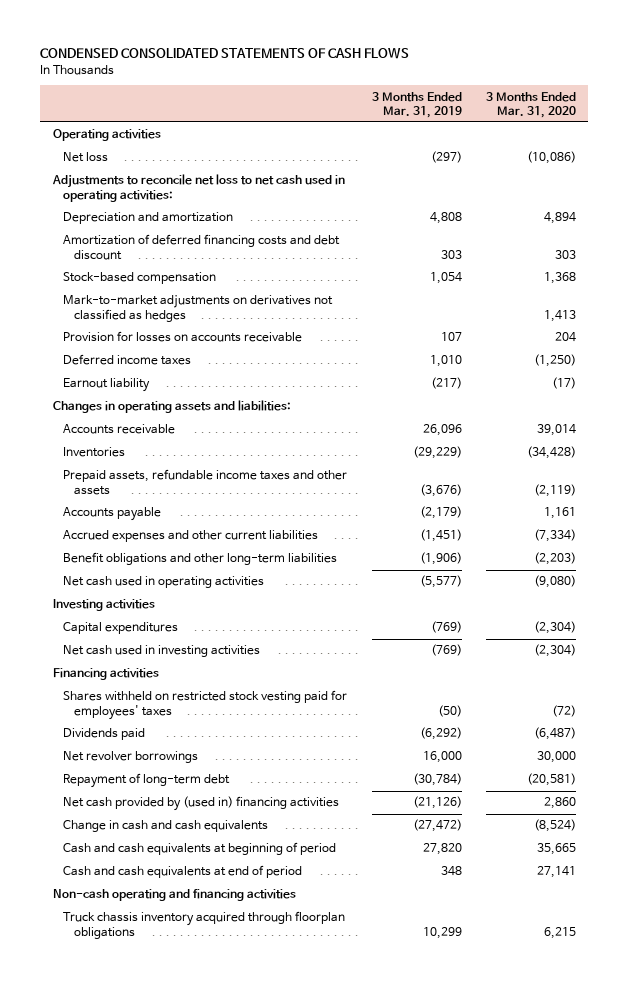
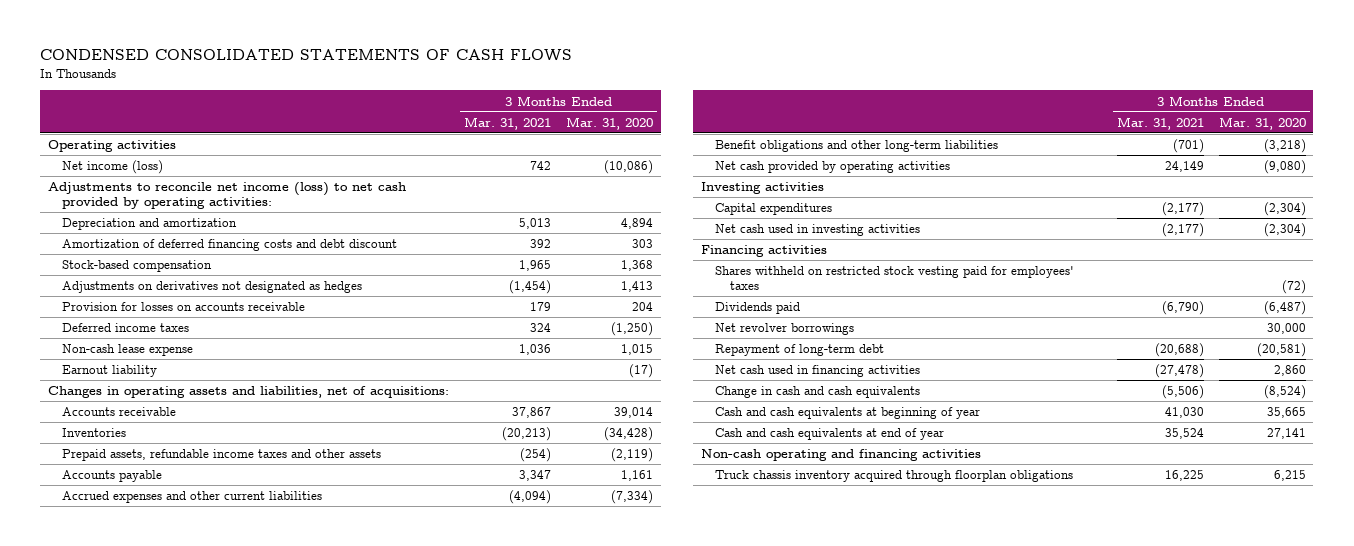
- | 3 Months Ended Mar. 31, 2019 | 3 Months Ended Mar. 31, 2020
+ | 3 Months Ended Mar. 31, 2021 | 3 Months Ended Mar. 31, 2020
- Net loss | (297) | (10,086)
- Adjustments to reconcile net loss to net cash used in operating activities:
+ Net income (loss) | 742 | (10,086)
+ Adjustments to reconcile net income (loss) to net cash provided by operating activities:
- Mark-to-market adjustments on derivatives not classified as hedges | | 1,413
+ Adjustments on derivatives not designated as hedges | (1,454) | 1,413
+ Non-cash lease expense | 1,036 | 1,015
- Changes in operating assets and liabilities:
+ Changes in operating assets and liabilities, net of acquisitions:
- Benefit obligations and other long-term liabilities | (1,906) | (2,203)
- Net cash used in operating activities | (5,577) | (9,080)
+ Benefit obligations and other long-term liabilities | (701) | (3,218)
+ Net cash provided by operating activities | 24,149 | (9,080)
- Net cash provided by (used in) financing activities | (21,126) | 2,860
+ Net cash used in financing activities | (27,478) | 2,860
- Cash and cash equivalents at beginning of period | 27,820 | 35,665
- Cash and cash equivalents at end of period | 348 | 27,141
+ Cash and cash equivalents at beginning of year | 41,030 | 35,665
+ Cash and cash equivalents at end of year | 35,524 | 27,141

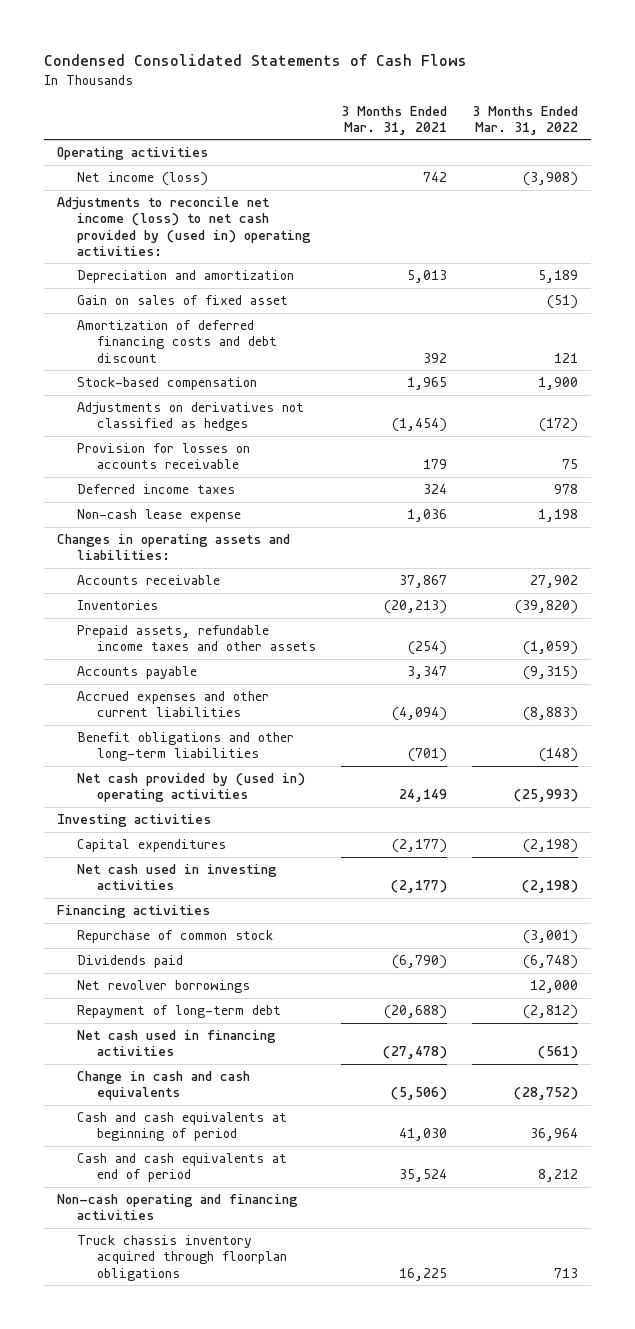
- CONDENSED CONSOLIDATED STATEMENTS OF CASH FLOWS
+ Condensed Consolidated Statements of Cash Flows
- | 3 Months Ended Mar. 31, 2021 | 3 Months Ended Mar. 31, 2020
+ | 3 Months Ended Mar. 31, 2021 | 3 Months Ended Mar. 31, 2022
- Adjustments to reconcile net income (loss) to net cash provided by operating activities:
+ Adjustments to reconcile net income (loss) to net cash provided by (used in) operating activities:
+ Gain on sales of fixed asset | | (51)
- Adjustments on derivatives not designated as hedges | (1,454) | 1,413
+ Adjustments on derivatives not classified as hedges | (1,454) | (172)
- Earnout liability | | (17)
- Changes in operating assets and liabilities, net of acquisitions:
+ Changes in operating assets and liabilities:
- Net cash provided by operating activities | 24,149 | (9,080)
+ Net cash provided by (used in) operating activities | 24,149 | (25,993)
- Shares withheld on restricted stock vesting paid for employees' taxes | | (72)
+ Repurchase of common stock | | (3,001)
- Cash and cash equivalents at beginning of year | 41,030 | 35,665
- Cash and cash equivalents at end of year | 35,524 | 27,141
+ Cash and cash equivalents at beginning of period | 41,030 | 36,964
+ Cash and cash equivalents at end of period | 35,524 | 8,212

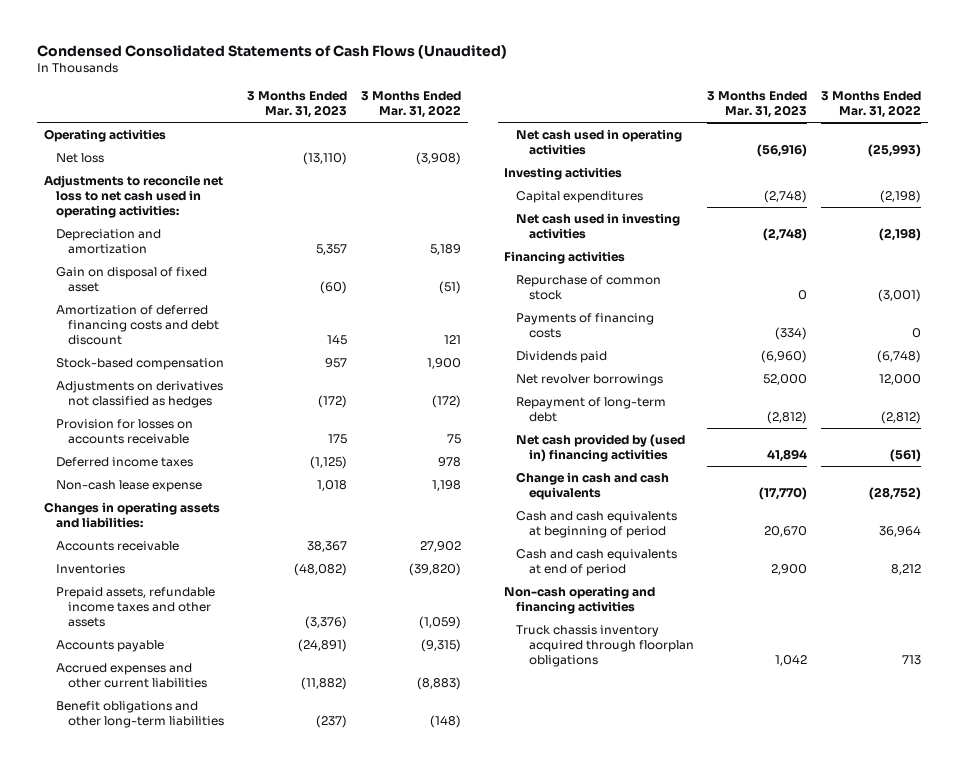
- Condensed Consolidated Statements of Cash Flows
+ Condensed Consolidated Statements of Cash Flows (Unaudited)
- | 3 Months Ended Mar. 31, 2021 | 3 Months Ended Mar. 31, 2022
+ | 3 Months Ended Mar. 31, 2023 | 3 Months Ended Mar. 31, 2022
- Net income (loss) | 742 | (3,908)
- Adjustments to reconcile net income (loss) to net cash provided by (used in) operating activities:
+ Net loss | (13,110) | (3,908)
+ Adjustments to reconcile net loss to net cash used in operating activities:
- Gain on sales of fixed asset | | (51)
+ Gain on disposal of fixed asset | (60) | (51)
- Net cash provided by (used in) operating activities | 24,149 | (25,993)
+ Net cash used in operating activities | (56,916) | (25,993)
+ Payments of financing costs | (334) | 0
- Net cash used in financing activities | (27,478) | (561)
+ Net cash provided by (used in) financing activities | 41,894 | (561)

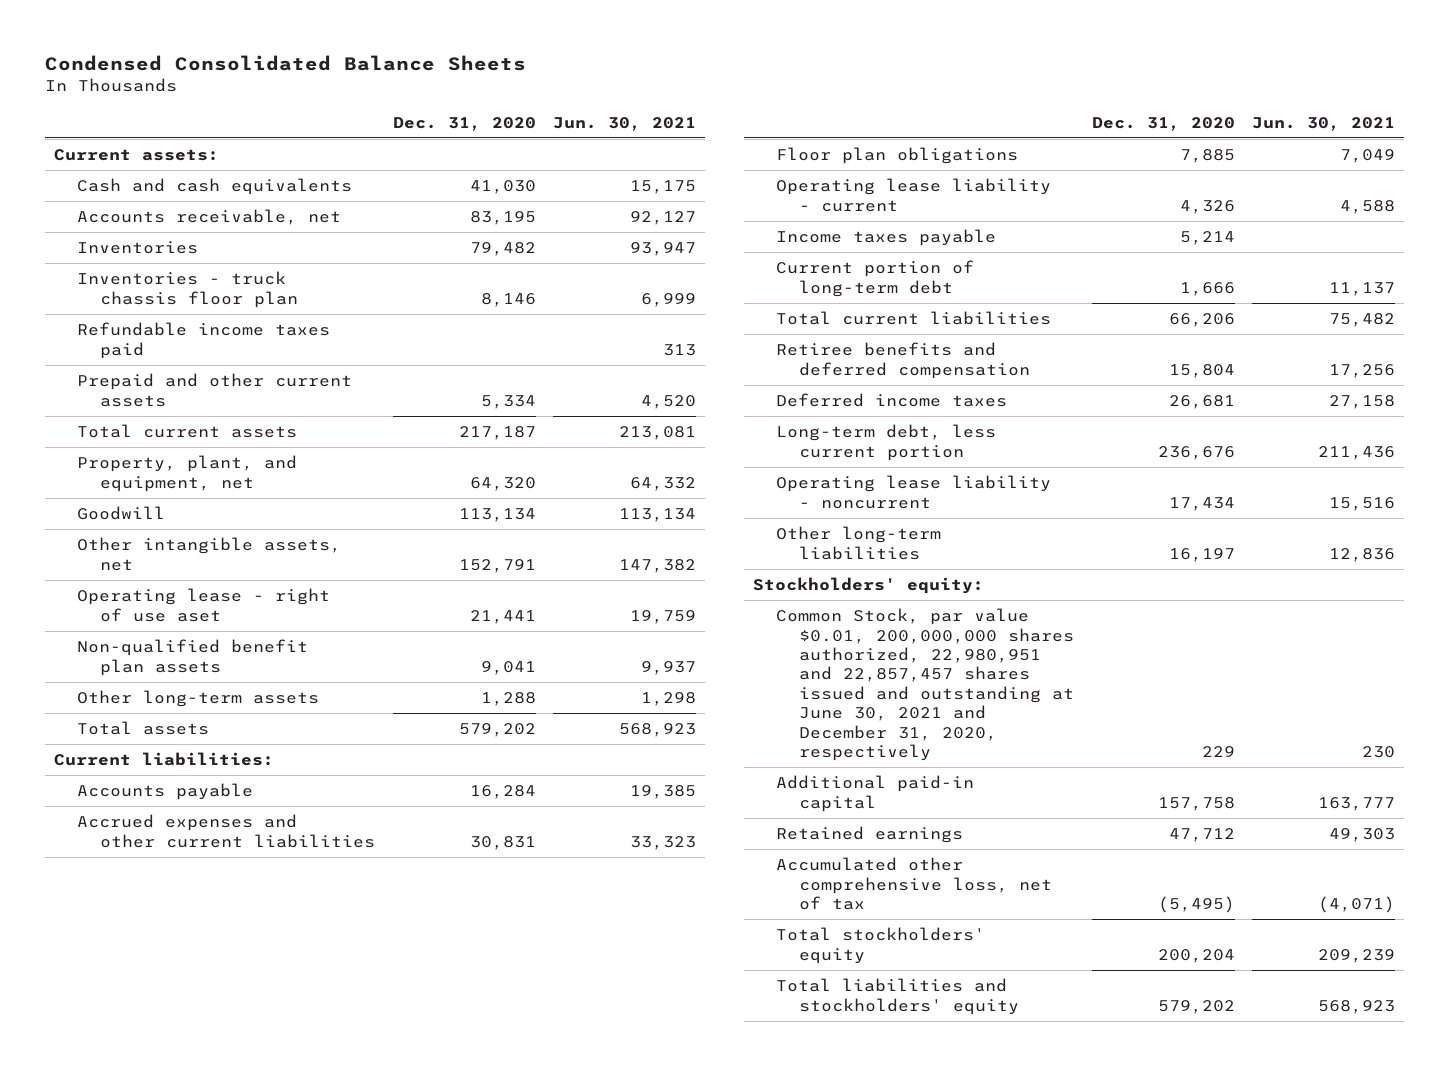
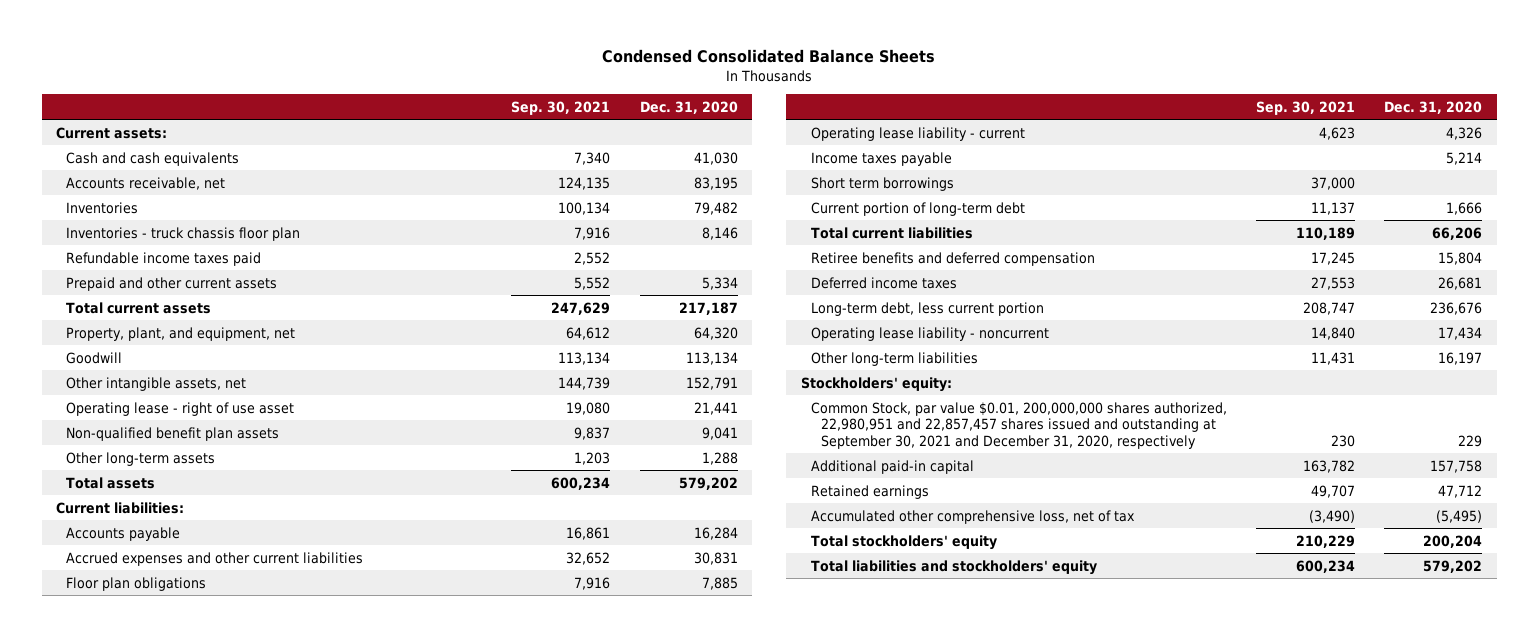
- | Dec. 31, 2020 | Jun. 30, 2021
+ | Sep. 30, 2021 | Dec. 31, 2020
- Operating lease - right of use aset | 21,441 | 19,759
+ Operating lease - right of use asset | 19,080 | 21,441
+ Short term borrowings | 37,000 |
- Common Stock, par value $0.01, 200,000,000 shares authorized, 22,980,951 and 22,857,457 shares issued and outstanding at June 30, 2021 and December 31, 2020, respectively | 229 | 230
+ Common Stock, par value $0.01, 200,000,000 shares authorized, 22,980,951 and 22,857,457 shares issued and outstanding at September 30, 2021 and December 31, 2020, respectively | 230 | 229

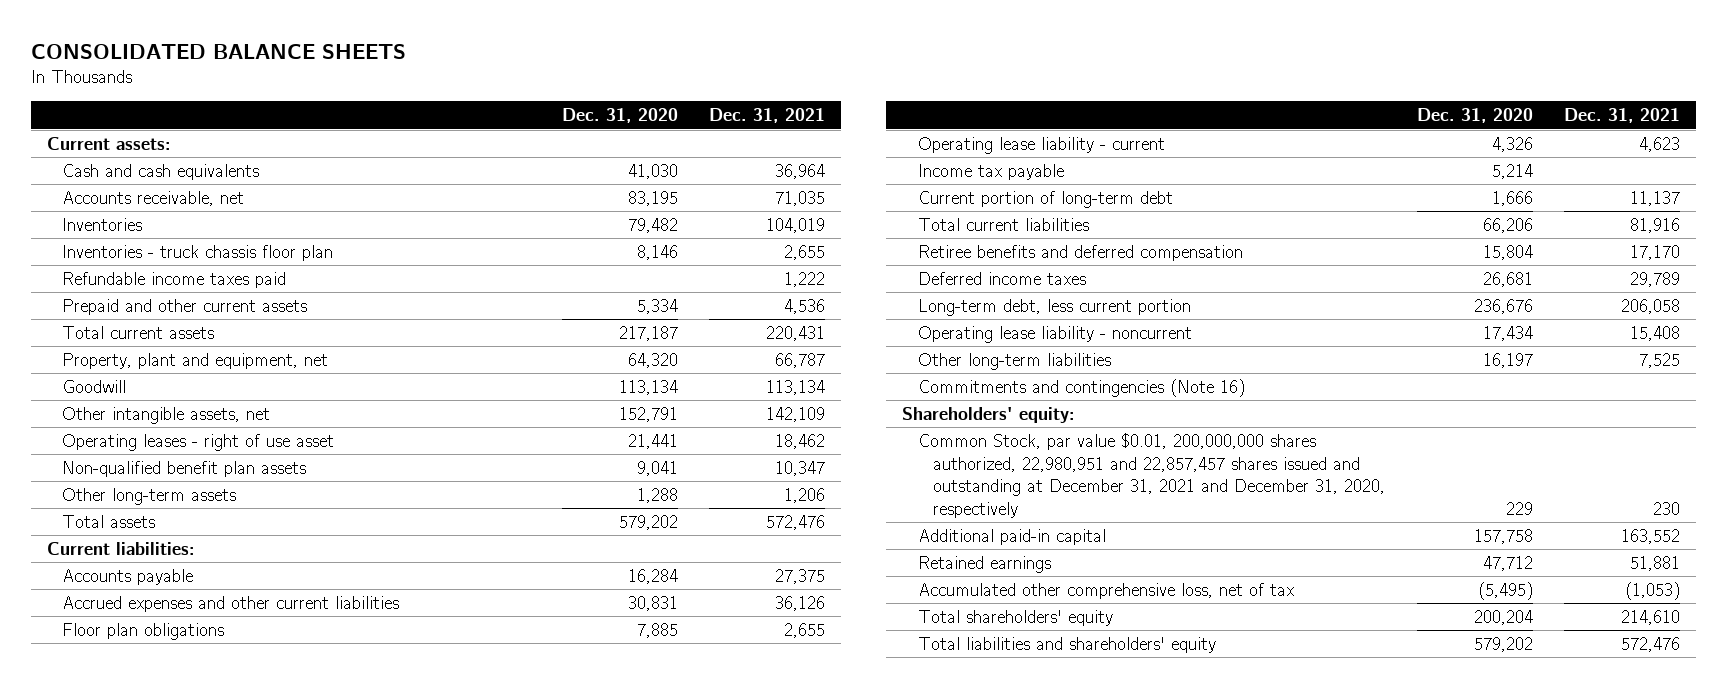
- Condensed Consolidated Balance Sheets
+ CONSOLIDATED BALANCE SHEETS
- | Sep. 30, 2021 | Dec. 31, 2020
+ | Dec. 31, 2020 | Dec. 31, 2021
- Property, plant, and equipment, net | 64,612 | 64,320
+ Property, plant and equipment, net | 64,320 | 66,787
- Operating lease - right of use asset | 19,080 | 21,441
+ Operating leases - right of use asset | 21,441 | 18,462
- Income taxes payable | | 5,214
- Short term borrowings | 37,000 |
+ Income tax payable | 5,214 |
- Stockholders' equity:
- Common Stock, par value $0.01, 200,000,000 shares authorized, 22,980,951 and 22,857,457 shares issued and outstanding at September 30, 2021 and December 31, 2020, respectively | 230 | 229
+ Commitments and contingencies (Note 16)
+ Shareholders' equity:
+ Common Stock, par value $0.01, 200,000,000 shares authorized, 22,980,951 and 22,857,457 shares issued and outstanding at December 31, 2021 and December 31, 2020, respectively | 229 | 230
- Total stockholders' equity | 210,229 | 200,204
- Total liabilities and stockholders' equity | 600,234 | 579,202
+ Total shareholders' equity | 200,204 | 214,610
+ Total liabilities and shareholders' equity | 579,202 | 572,476

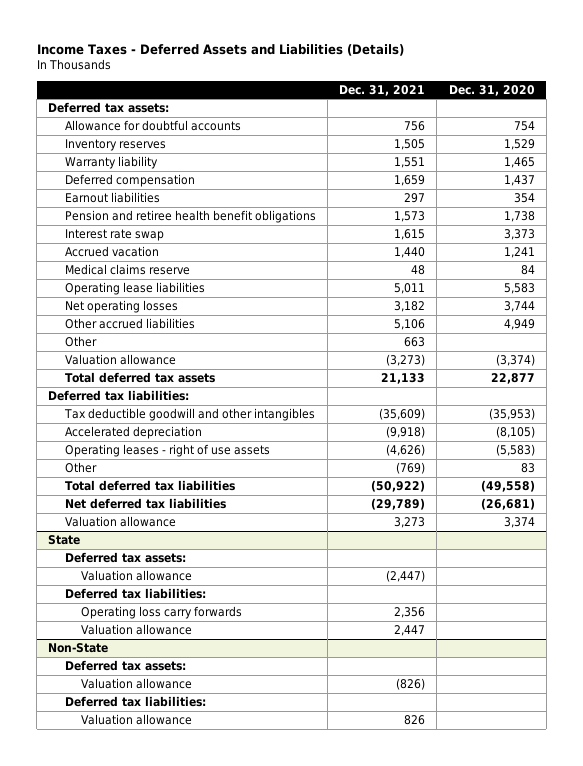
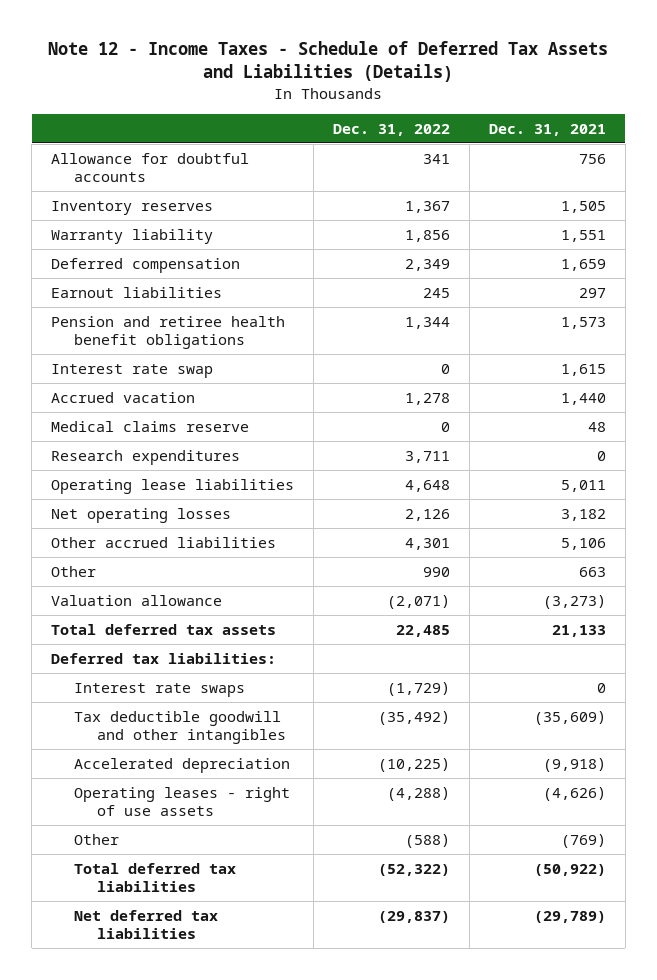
- Income Taxes - Deferred Assets and Liabilities (Details)
+ Note 12 - Income Taxes - Schedule of Deferred Tax Assets and Liabilities (Details)
- | Dec. 31, 2021 | Dec. 31, 2020
+ | Dec. 31, 2022 | Dec. 31, 2021
- Deferred tax assets:
+ Research expenditures | 3,711 | 0
+ Interest rate swaps | (1,729) | 0
- Valuation allowance | 3,273 | 3,374
- State
- Deferred tax assets:
- Valuation allowance | (2,447) |
- Deferred tax liabilities:
- Operating loss carry forwards | 2,356 |
- Valuation allowance | 2,447 |
- Non-State
- Deferred tax assets:
- Valuation allowance | (826) |
- Deferred tax liabilities:
- Valuation allowance | 826 |

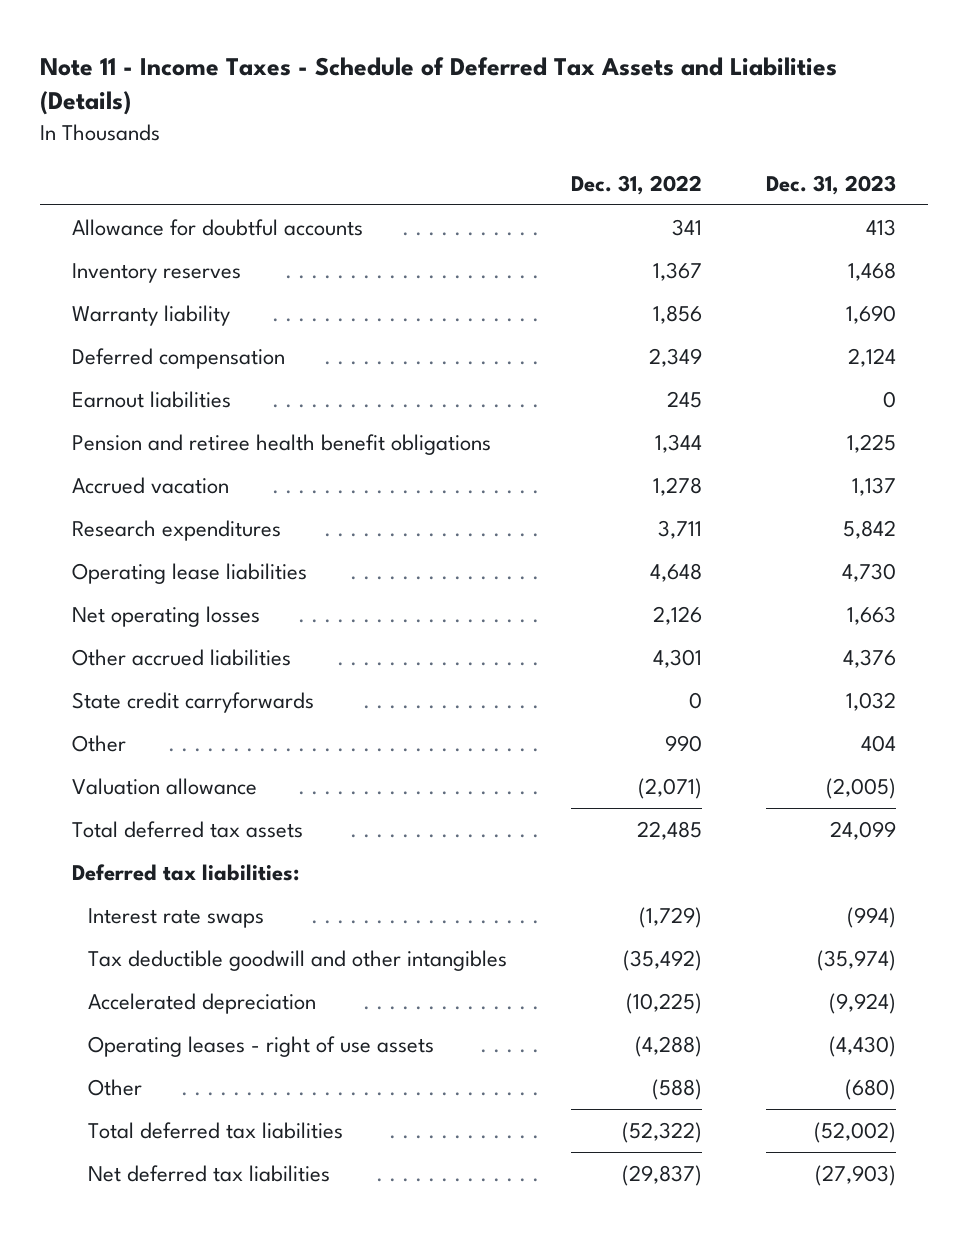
- Note 12 - Income Taxes - Schedule of Deferred Tax Assets and Liabilities (Details)
+ Note 11 - Income Taxes - Schedule of Deferred Tax Assets and Liabilities (Details)
- | Dec. 31, 2022 | Dec. 31, 2021
+ | Dec. 31, 2022 | Dec. 31, 2023
- Interest rate swap | 0 | 1,615
- Medical claims reserve | 0 | 48
+ State credit carryforwards | 0 | 1,032

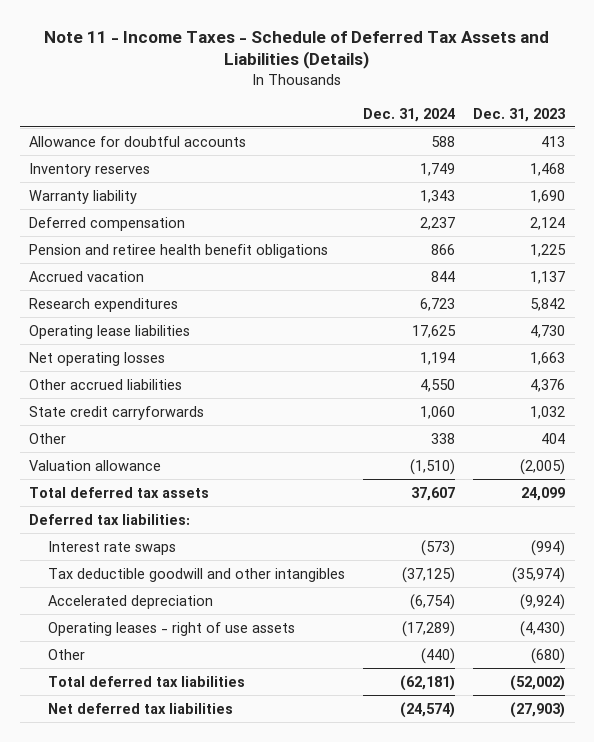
- | Dec. 31, 2022 | Dec. 31, 2023
+ | Dec. 31, 2024 | Dec. 31, 2023
- Earnout liabilities | 245 | 0

